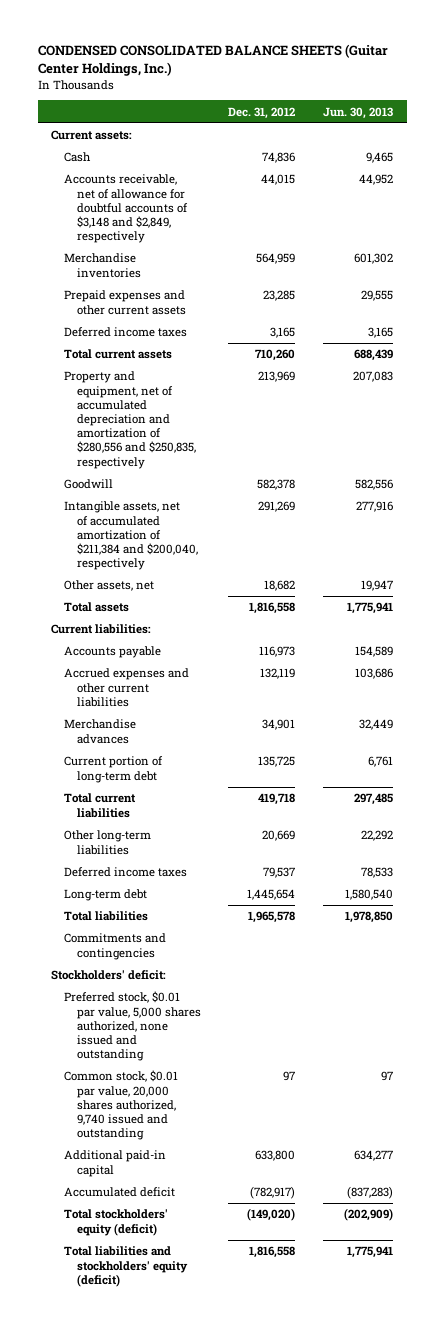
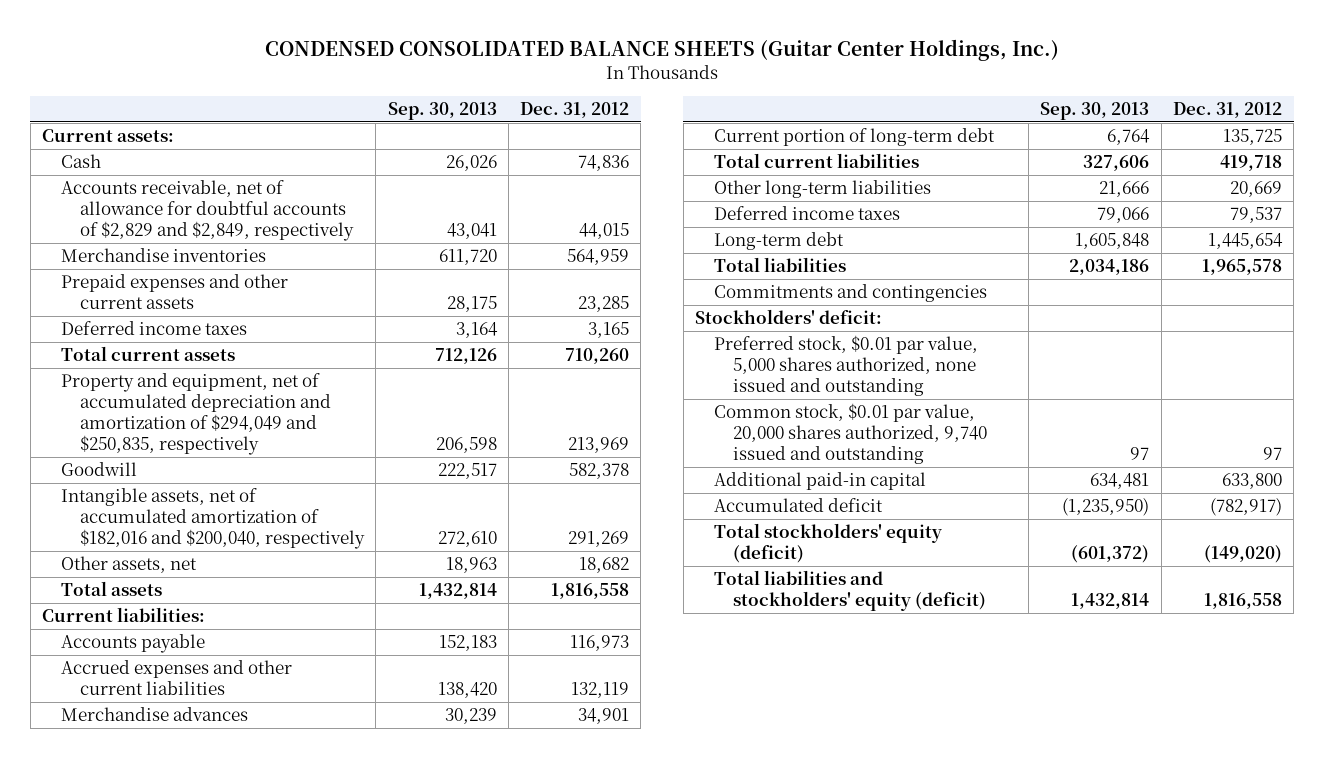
- | Dec. 31, 2012 | Jun. 30, 2013
+ | Sep. 30, 2013 | Dec. 31, 2012
- Accounts receivable, net of allowance for doubtful accounts of $3,148 and $2,849, respectively | 44,015 | 44,952
+ Accounts receivable, net of allowance for doubtful accounts of $2,829 and $2,849, respectively | 43,041 | 44,015
- Property and equipment, net of accumulated depreciation and amortization of $280,556 and $250,835, respectively | 213,969 | 207,083
+ Property and equipment, net of accumulated depreciation and amortization of $294,049 and $250,835, respectively | 206,598 | 213,969
- Intangible assets, net of accumulated amortization of $211,384 and $200,040, respectively | 291,269 | 277,916
+ Intangible assets, net of accumulated amortization of $182,016 and $200,040, respectively | 272,610 | 291,269

